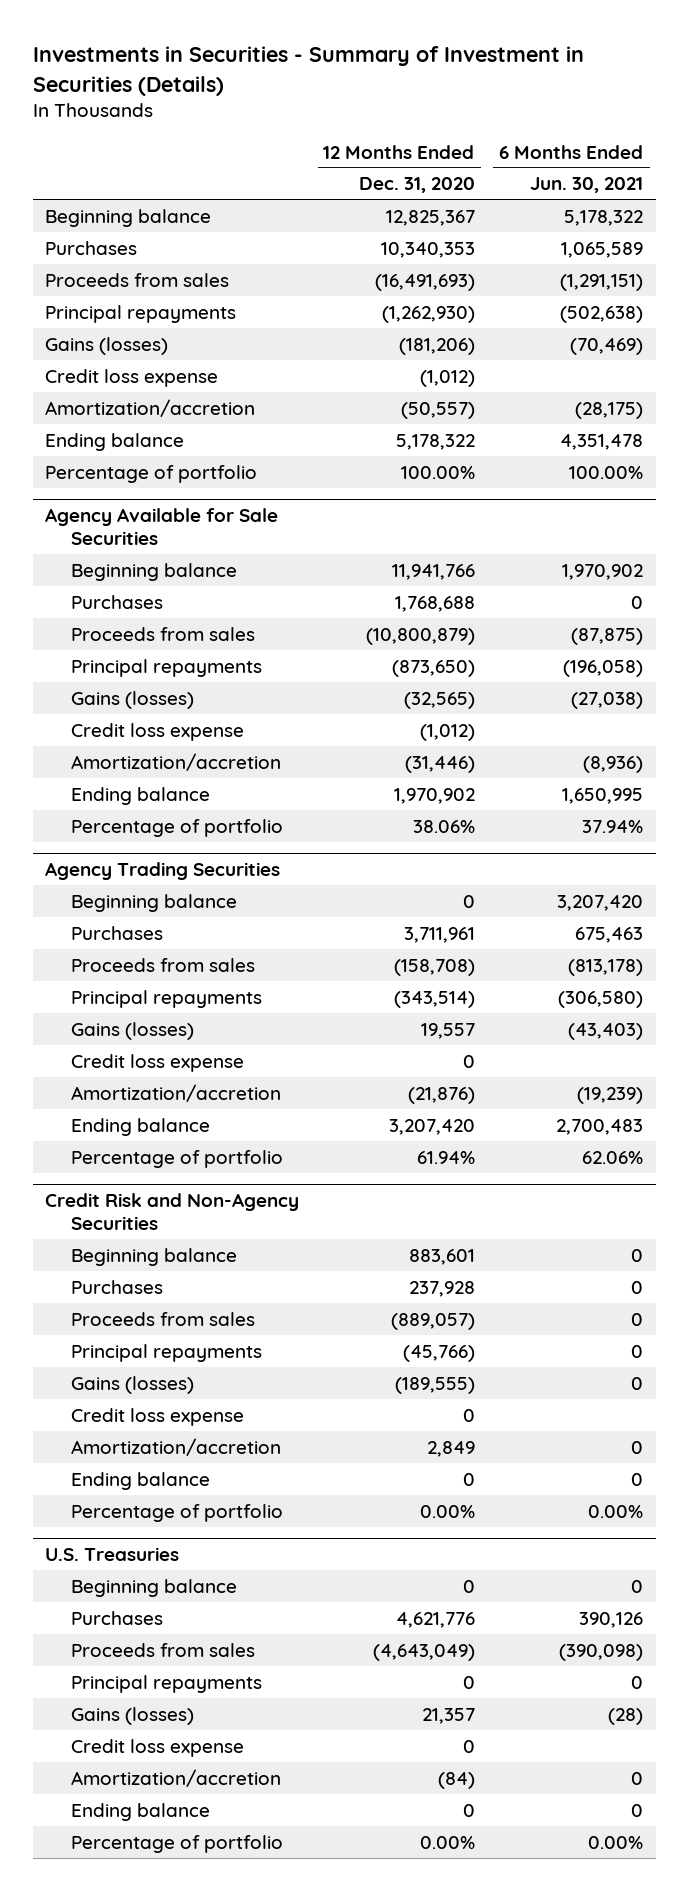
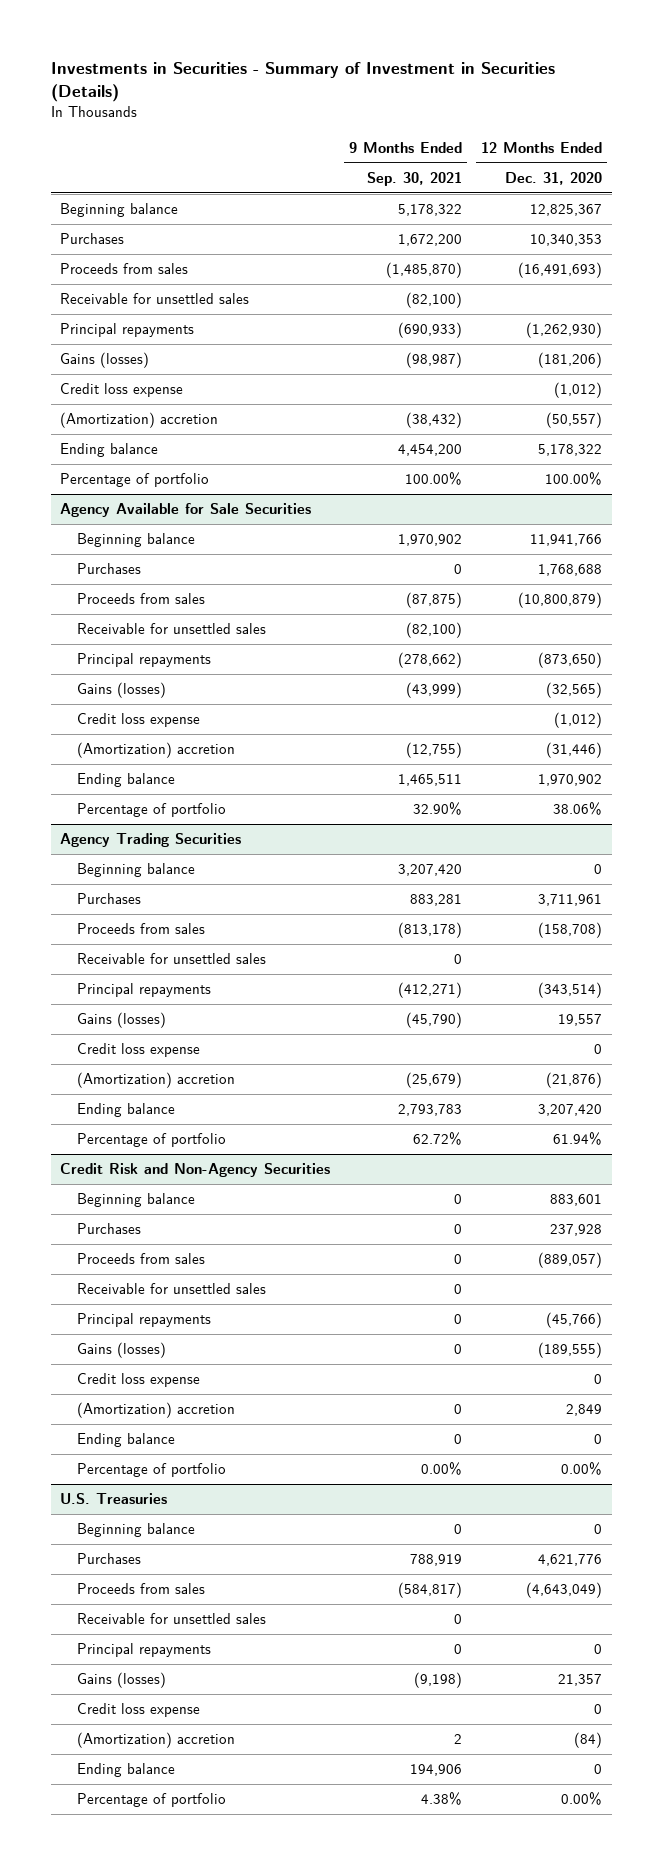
- | 12 Months Ended Dec. 31, 2020 | 6 Months Ended Jun. 30, 2021
+ | 9 Months Ended Sep. 30, 2021 | 12 Months Ended Dec. 31, 2020
+ Receivable for unsettled sales | (82,100) |
- Amortization/accretion | (50,557) | (28,175)
+ (Amortization) accretion | (38,432) | (50,557)
@ Agency Available for Sale Securities
+ Receivable for unsettled sales | (82,100) |
- Amortization/accretion | (31,446) | (8,936)
+ (Amortization) accretion | (12,755) | (31,446)
@ Agency Trading Securities
+ Receivable for unsettled sales | 0 |
- Amortization/accretion | (21,876) | (19,239)
+ (Amortization) accretion | (25,679) | (21,876)
@ Credit Risk and Non-Agency Securities
+ Receivable for unsettled sales | 0 |
- Amortization/accretion | 2,849 | 0
+ (Amortization) accretion | 0 | 2,849
@ U.S. Treasuries
+ Receivable for unsettled sales | 0 |
- Amortization/accretion | (84) | 0
+ (Amortization) accretion | 2 | (84)

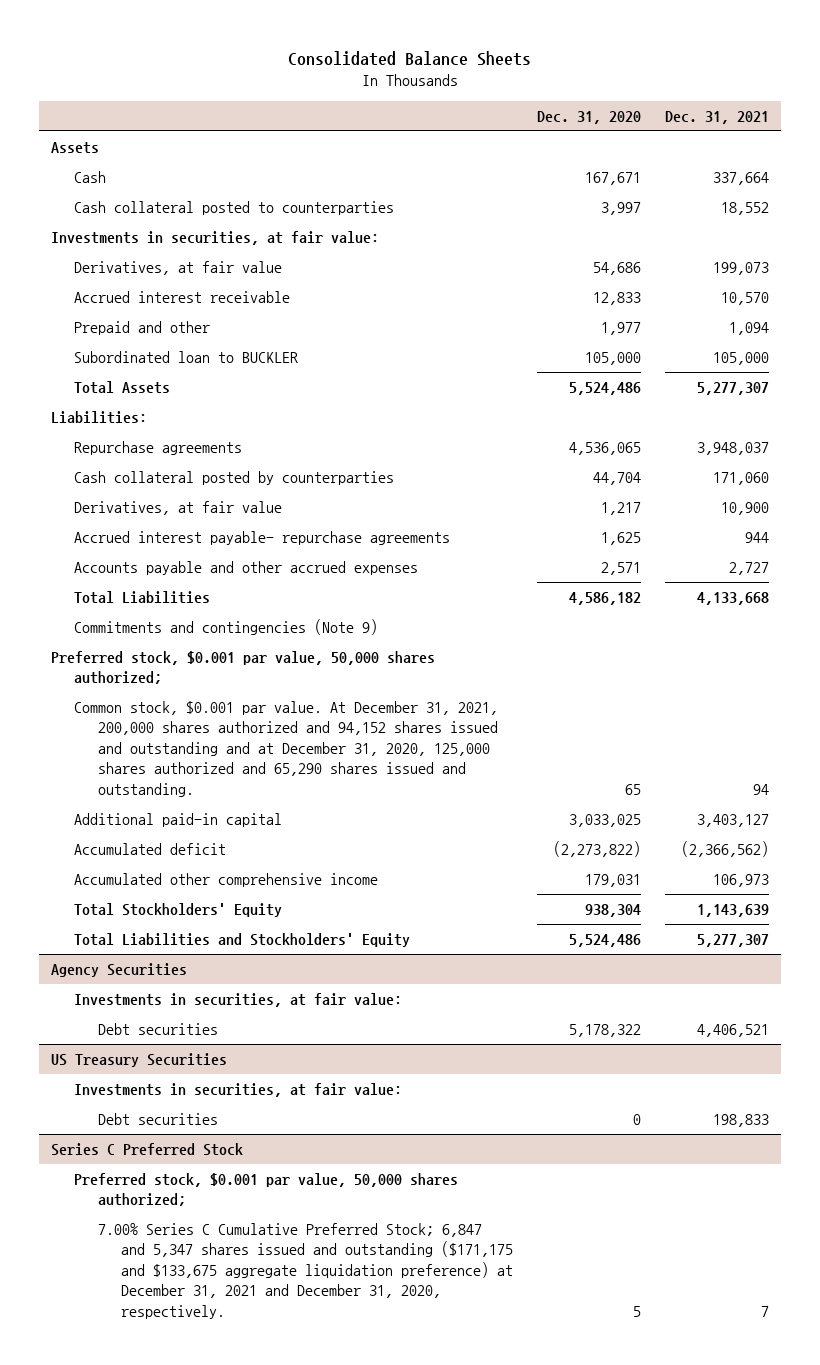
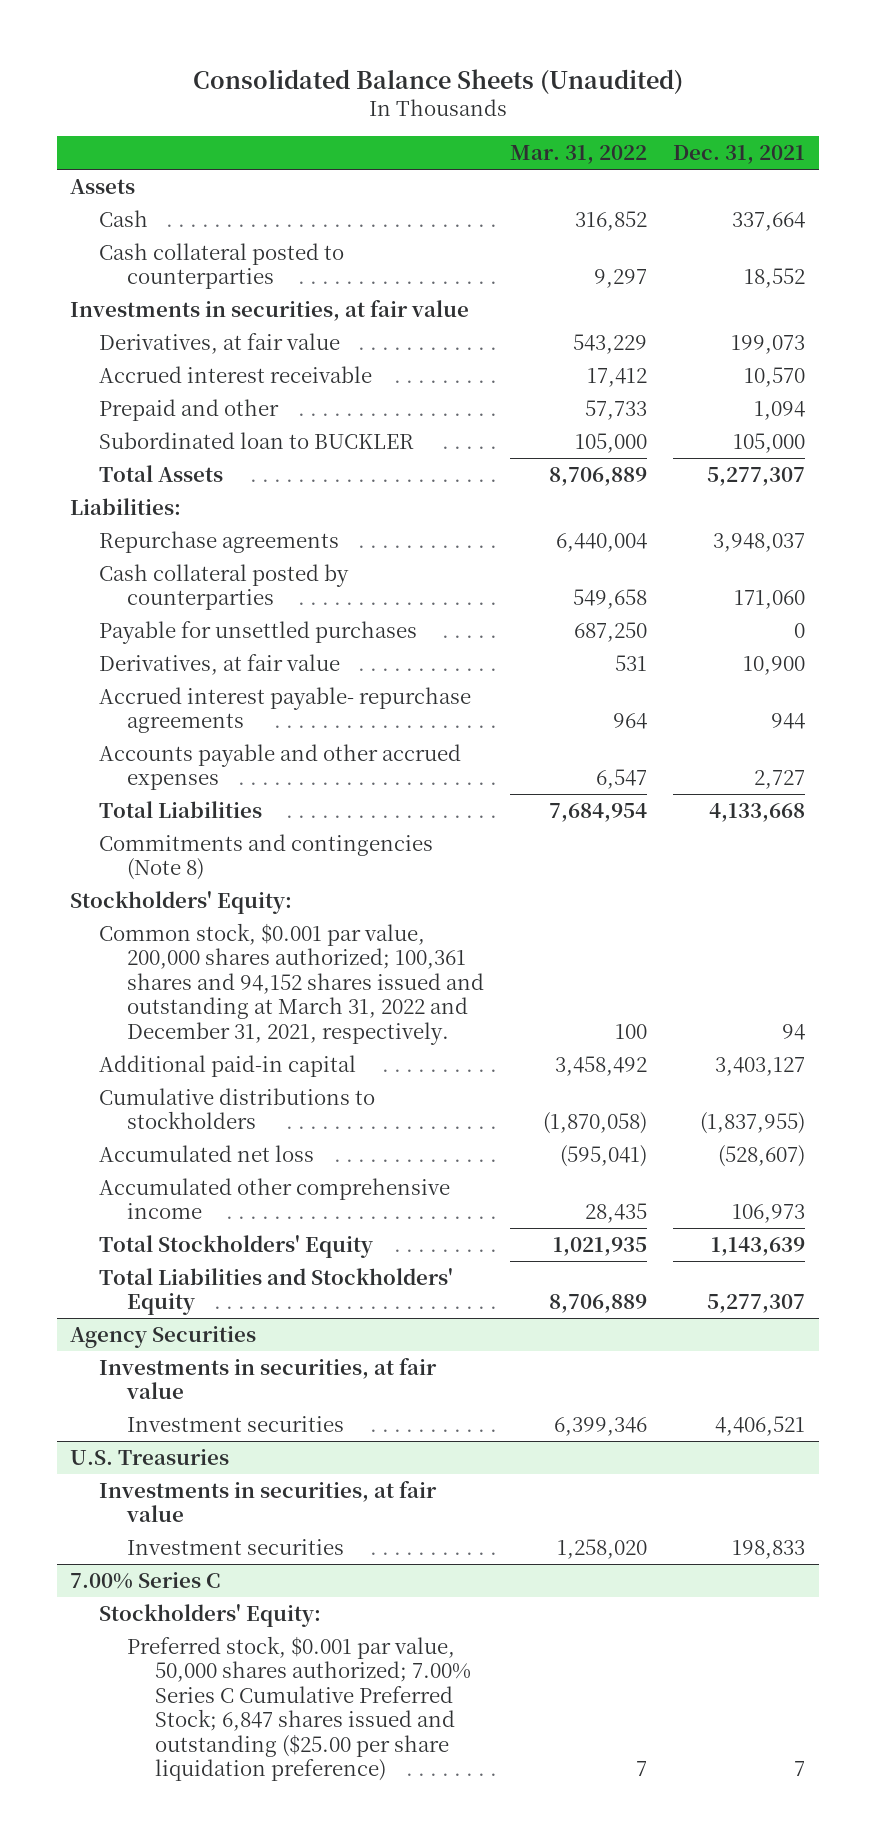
- Consolidated Balance Sheets
+ Consolidated Balance Sheets (Unaudited)
- | Dec. 31, 2020 | Dec. 31, 2021
+ | Mar. 31, 2022 | Dec. 31, 2021
- Investments in securities, at fair value:
+ Investments in securities, at fair value
+ Payable for unsettled purchases | 687,250 | 0
- Commitments and contingencies (Note 9)
- Preferred stock, $0.001 par value, 50,000 shares authorized;
- Common stock, $0.001 par value. At December 31, 2021, 200,000 shares authorized and 94,152 shares issued and outstanding and at December 31, 2020, 125,000 shares authorized and 65,290 shares issued and outstanding. | 65 | 94
+ Commitments and contingencies (Note 8)
+ Stockholders' Equity:
+ Common stock, $0.001 par value, 200,000 shares authorized; 100,361 shares and 94,152 shares issued and outstanding at March 31, 2022 and December 31, 2021, respectively. | 100 | 94
- Accumulated deficit | (2,273,822) | (2,366,562)
+ Cumulative distributions to stockholders | (1,870,058) | (1,837,955)
+ Accumulated net loss | (595,041) | (528,607)
@ Agency Securities
- Investments in securities, at fair value:
- Debt securities | 5,178,322 | 4,406,521
- US Treasury Securities
- Investments in securities, at fair value:
- Debt securities | 0 | 198,833
- Series C Preferred Stock
- Preferred stock, $0.001 par value, 50,000 shares authorized;
- 7.00% Series C Cumulative Preferred Stock; 6,847 and 5,347 shares issued and outstanding ($171,175 and $133,675 aggregate liquidation preference) at December 31, 2021 and December 31, 2020, respectively. | 5 | 7
@ Agency Securities
+ Investments in securities, at fair value
+ Investment securities | 6,399,346 | 4,406,521
+ U.S. Treasuries
+ Investments in securities, at fair value
+ Investment securities | 1,258,020 | 198,833
+ 7.00% Series C
+ Stockholders' Equity:
+ Preferred stock, $0.001 par value, 50,000 shares authorized; 7.00% Series C Cumulative Preferred Stock; 6,847 shares issued and outstanding ($25.00 per share liquidation preference) | 7 | 7

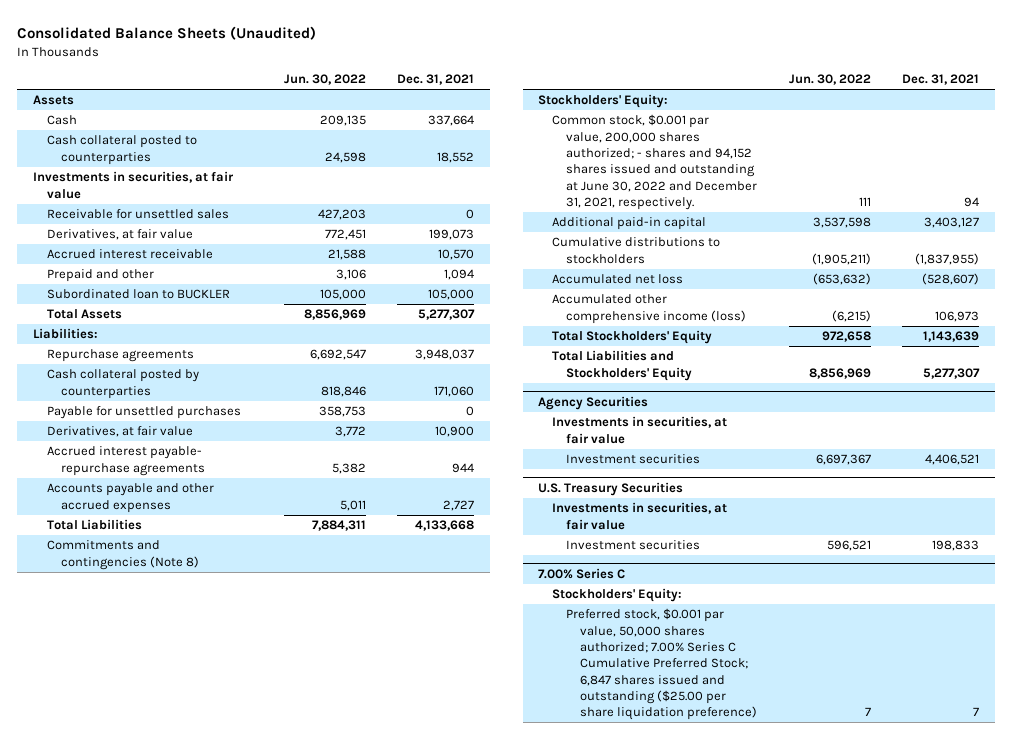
- | Mar. 31, 2022 | Dec. 31, 2021
+ | Jun. 30, 2022 | Dec. 31, 2021
+ Receivable for unsettled sales | 427,203 | 0
- Common stock, $0.001 par value, 200,000 shares authorized; 100,361 shares and 94,152 shares issued and outstanding at March 31, 2022 and December 31, 2021, respectively. | 100 | 94
+ Common stock, $0.001 par value, 200,000 shares authorized; - shares and 94,152 shares issued and outstanding at June 30, 2022 and December 31, 2021, respectively. | 111 | 94
- Accumulated other comprehensive income | 28,435 | 106,973
+ Accumulated other comprehensive income (loss) | (6,215) | 106,973
- U.S. Treasuries
+ U.S. Treasury Securities

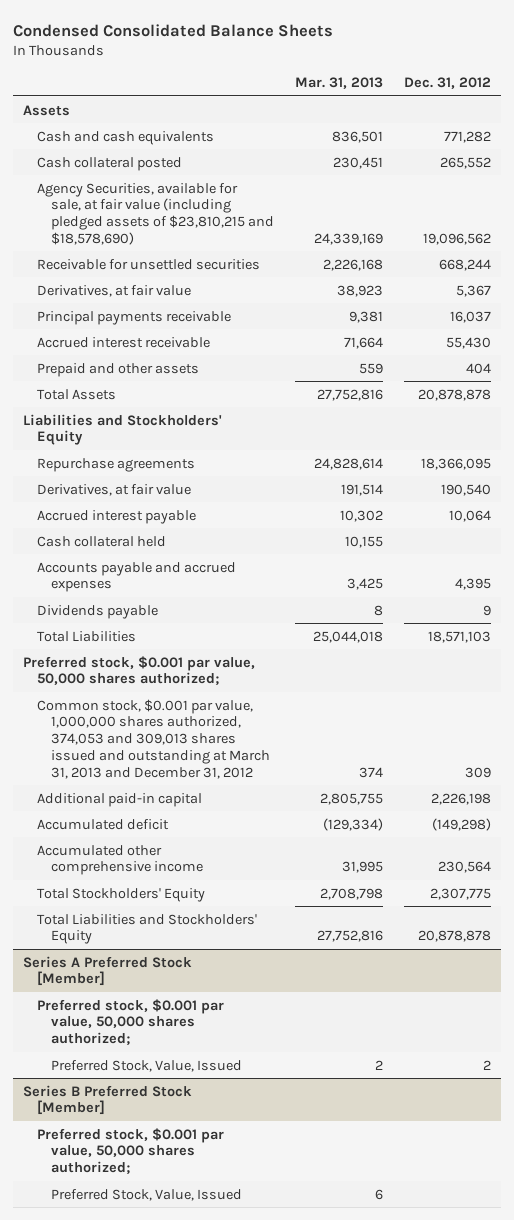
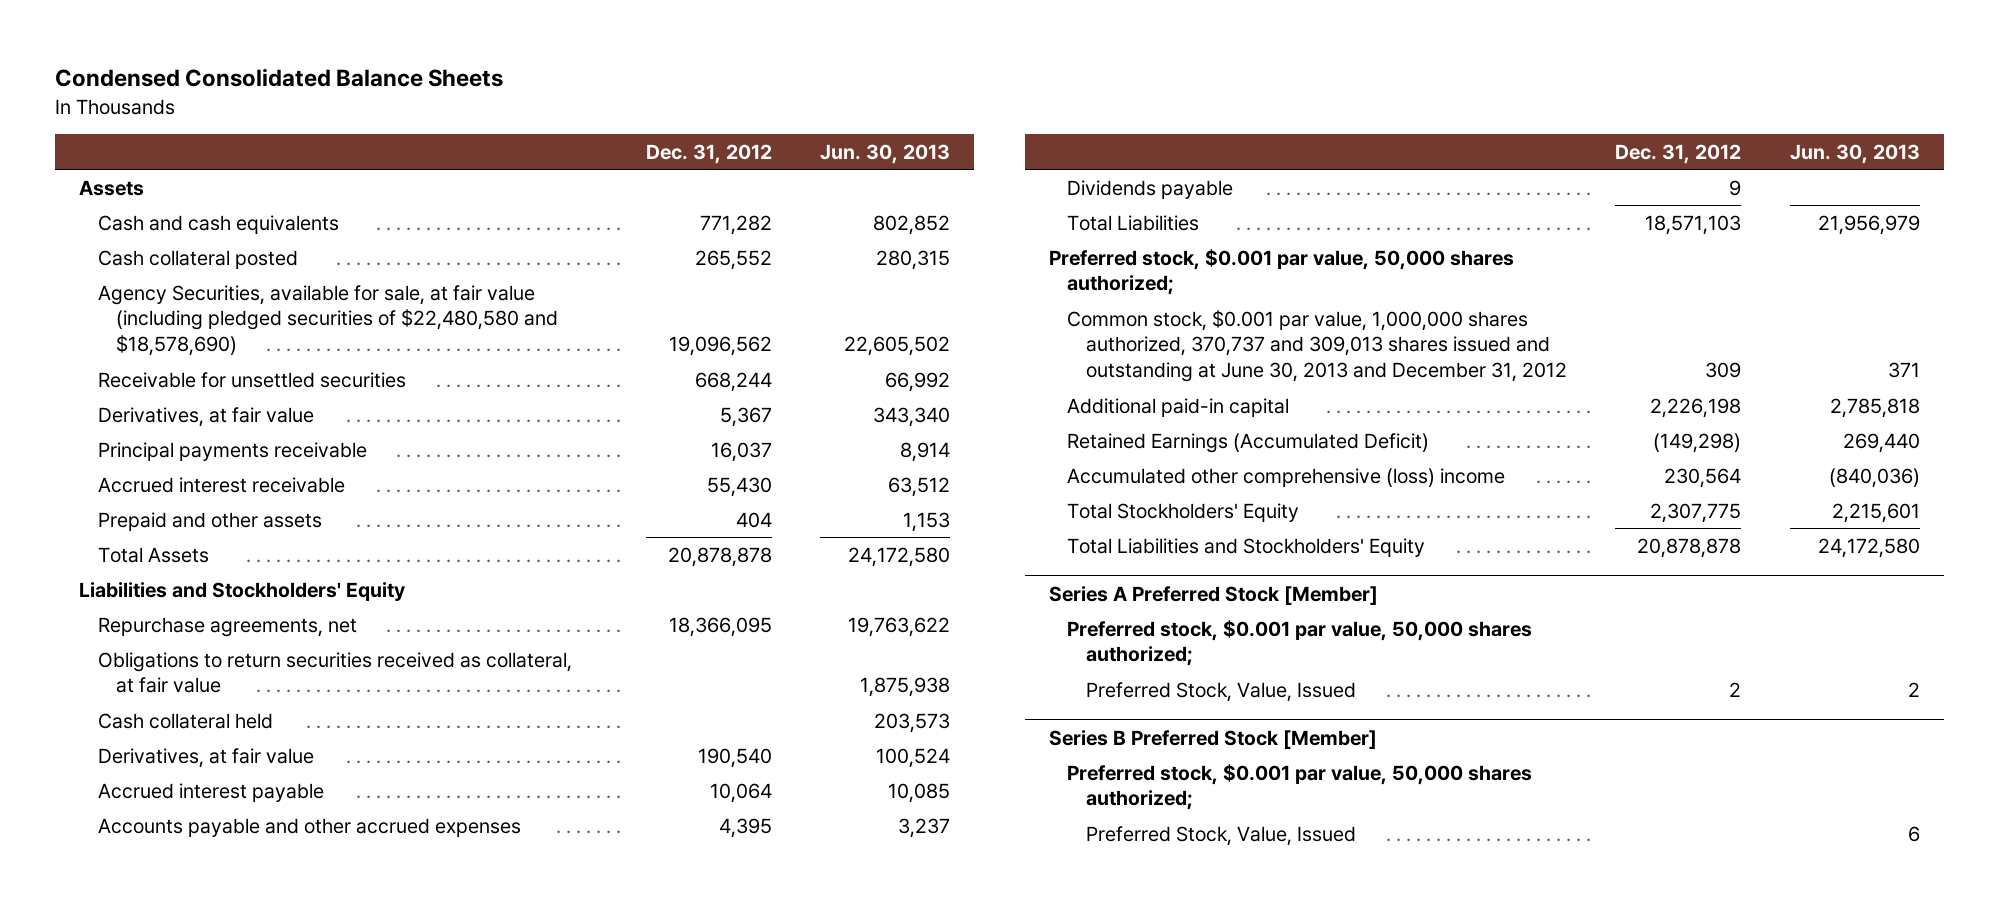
- | Mar. 31, 2013 | Dec. 31, 2012
+ | Dec. 31, 2012 | Jun. 30, 2013
- Agency Securities, available for sale, at fair value (including pledged assets of $23,810,215 and $18,578,690) | 24,339,169 | 19,096,562
+ Agency Securities, available for sale, at fair value (including pledged securities of $22,480,580 and $18,578,690) | 19,096,562 | 22,605,502
- Repurchase agreements | 24,828,614 | 18,366,095
+ Repurchase agreements, net | 18,366,095 | 19,763,622
+ Obligations to return securities received as collateral, at fair value | | 1,875,938
moved up: Cash collateral held | | 203,573
- Accounts payable and accrued expenses | 3,425 | 4,395
+ Accounts payable and other accrued expenses | 4,395 | 3,237
- Common stock, $0.001 par value, 1,000,000 shares authorized, 374,053 and 309,013 shares issued and outstanding at March 31, 2013 and December 31, 2012 | 374 | 309
+ Common stock, $0.001 par value, 1,000,000 shares authorized, 370,737 and 309,013 shares issued and outstanding at June 30, 2013 and December 31, 2012 | 309 | 371
- Accumulated deficit | (129,334) | (149,298)
- Accumulated other comprehensive income | 31,995 | 230,564
+ Retained Earnings (Accumulated Deficit) | (149,298) | 269,440
+ Accumulated other comprehensive (loss) income | 230,564 | (840,036)

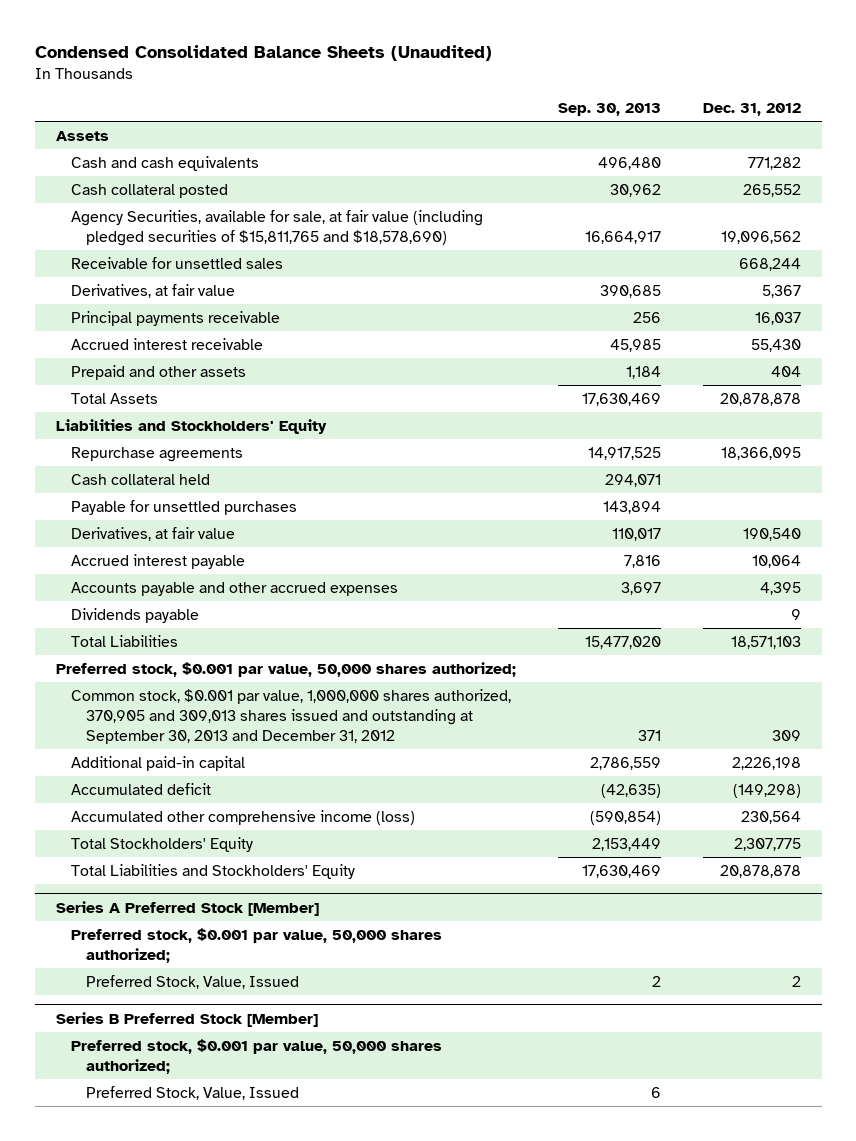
- Condensed Consolidated Balance Sheets
+ Condensed Consolidated Balance Sheets (Unaudited)
- | Dec. 31, 2012 | Jun. 30, 2013
+ | Sep. 30, 2013 | Dec. 31, 2012
- Agency Securities, available for sale, at fair value (including pledged securities of $22,480,580 and $18,578,690) | 19,096,562 | 22,605,502
- Receivable for unsettled securities | 668,244 | 66,992
+ Agency Securities, available for sale, at fair value (including pledged securities of $15,811,765 and $18,578,690) | 16,664,917 | 19,096,562
+ Receivable for unsettled sales | | 668,244
- Repurchase agreements, net | 18,366,095 | 19,763,622
- Obligations to return securities received as collateral, at fair value | | 1,875,938
+ Repurchase agreements | 14,917,525 | 18,366,095
+ Payable for unsettled purchases | 143,894 |
- Common stock, $0.001 par value, 1,000,000 shares authorized, 370,737 and 309,013 shares issued and outstanding at June 30, 2013 and December 31, 2012 | 309 | 371
+ Common stock, $0.001 par value, 1,000,000 shares authorized, 370,905 and 309,013 shares issued and outstanding at September 30, 2013 and December 31, 2012 | 371 | 309
- Retained Earnings (Accumulated Deficit) | (149,298) | 269,440
- Accumulated other comprehensive (loss) income | 230,564 | (840,036)
+ Accumulated deficit | (42,635) | (149,298)
+ Accumulated other comprehensive income (loss) | (590,854) | 230,564

